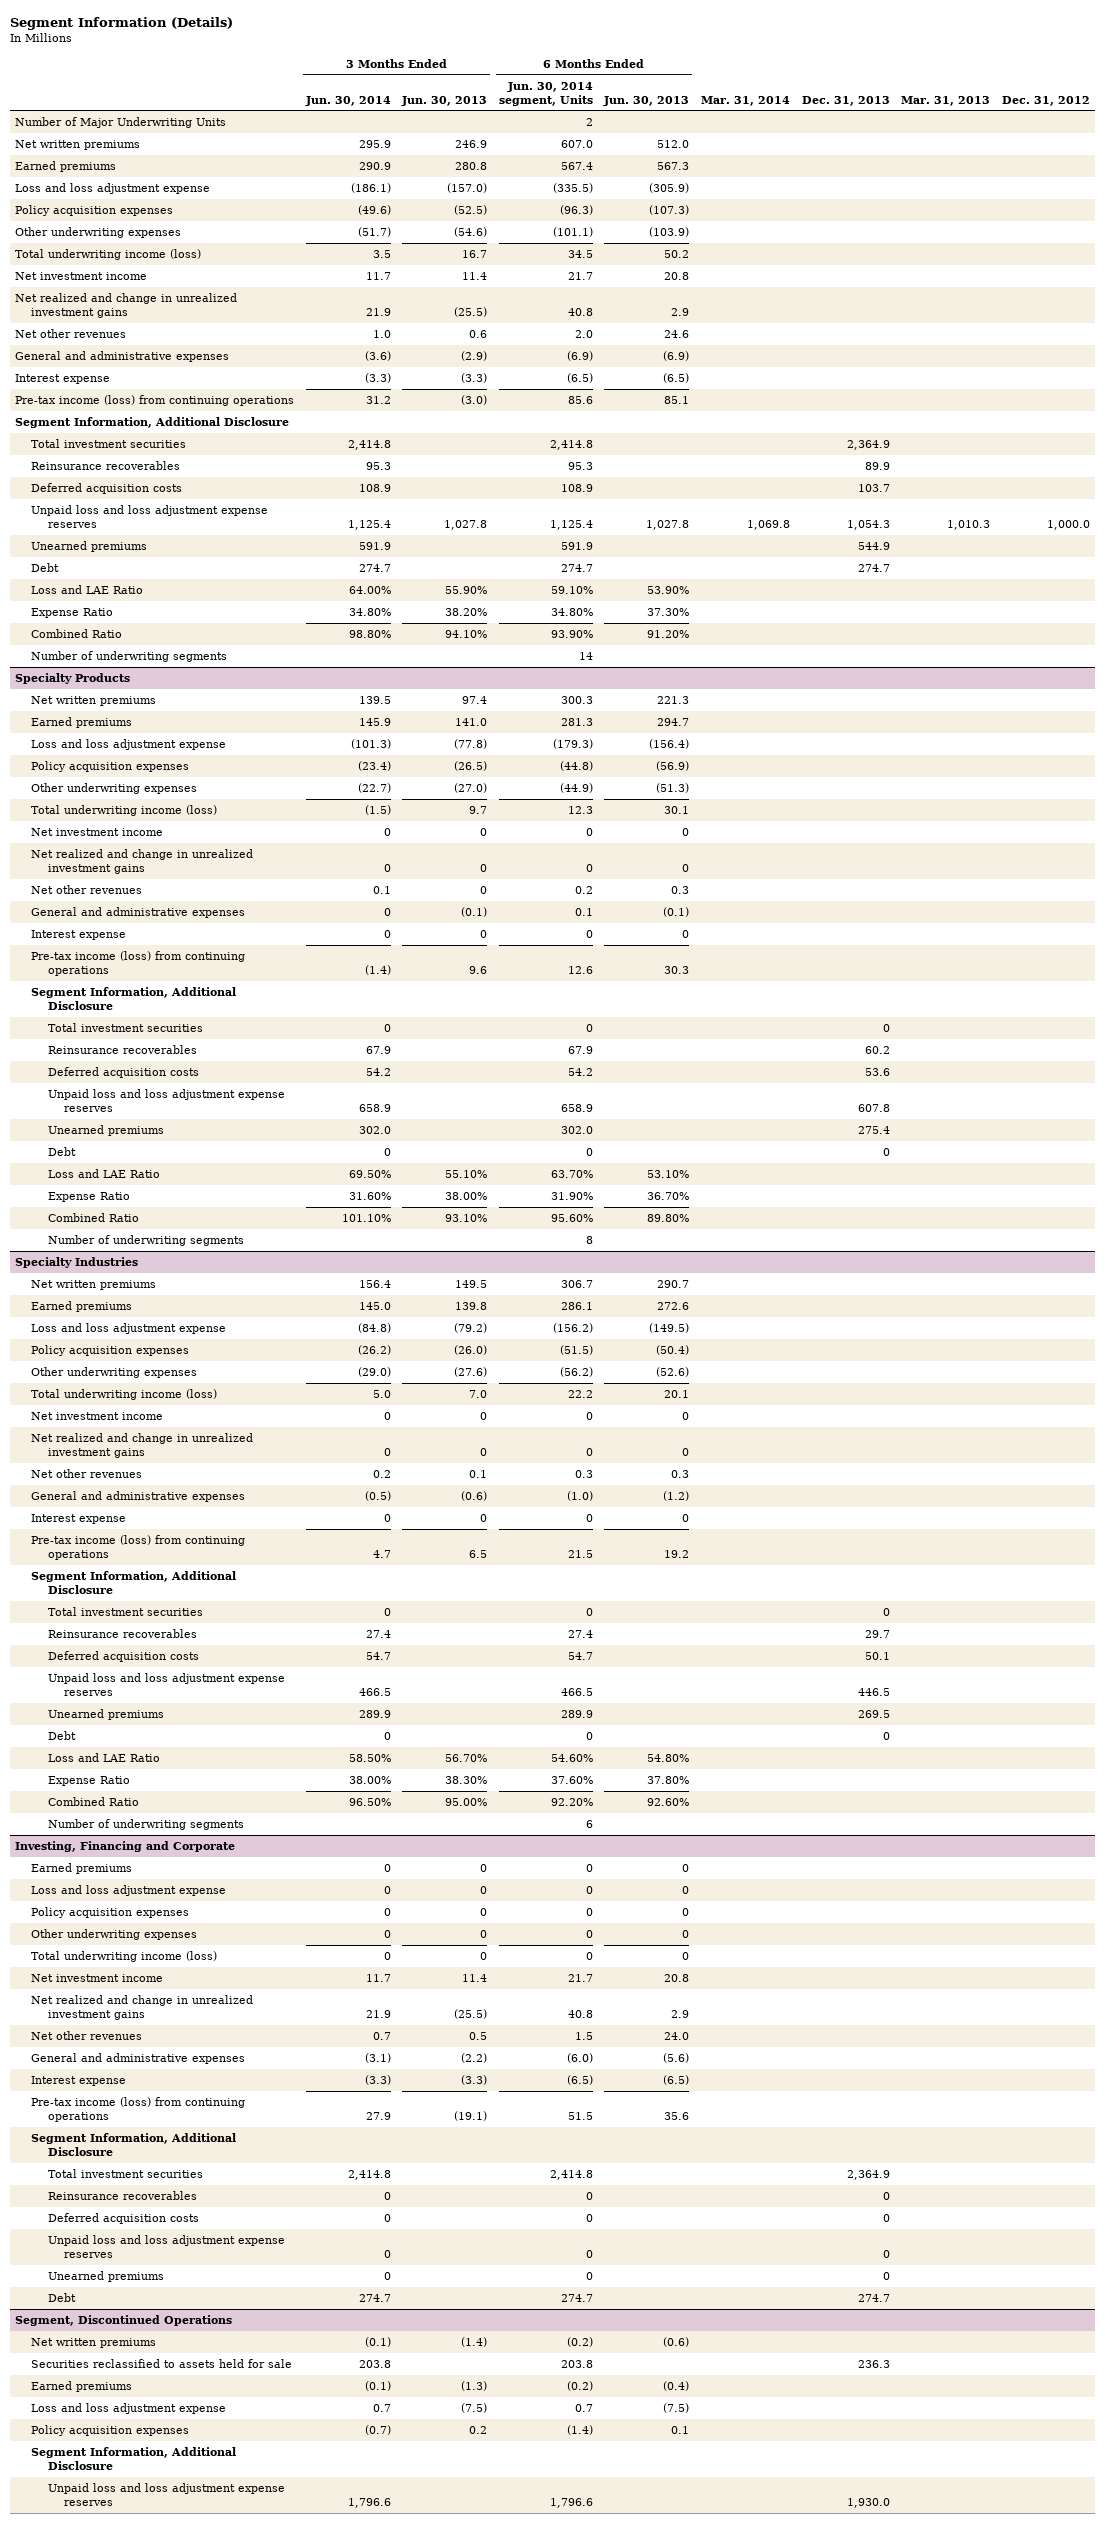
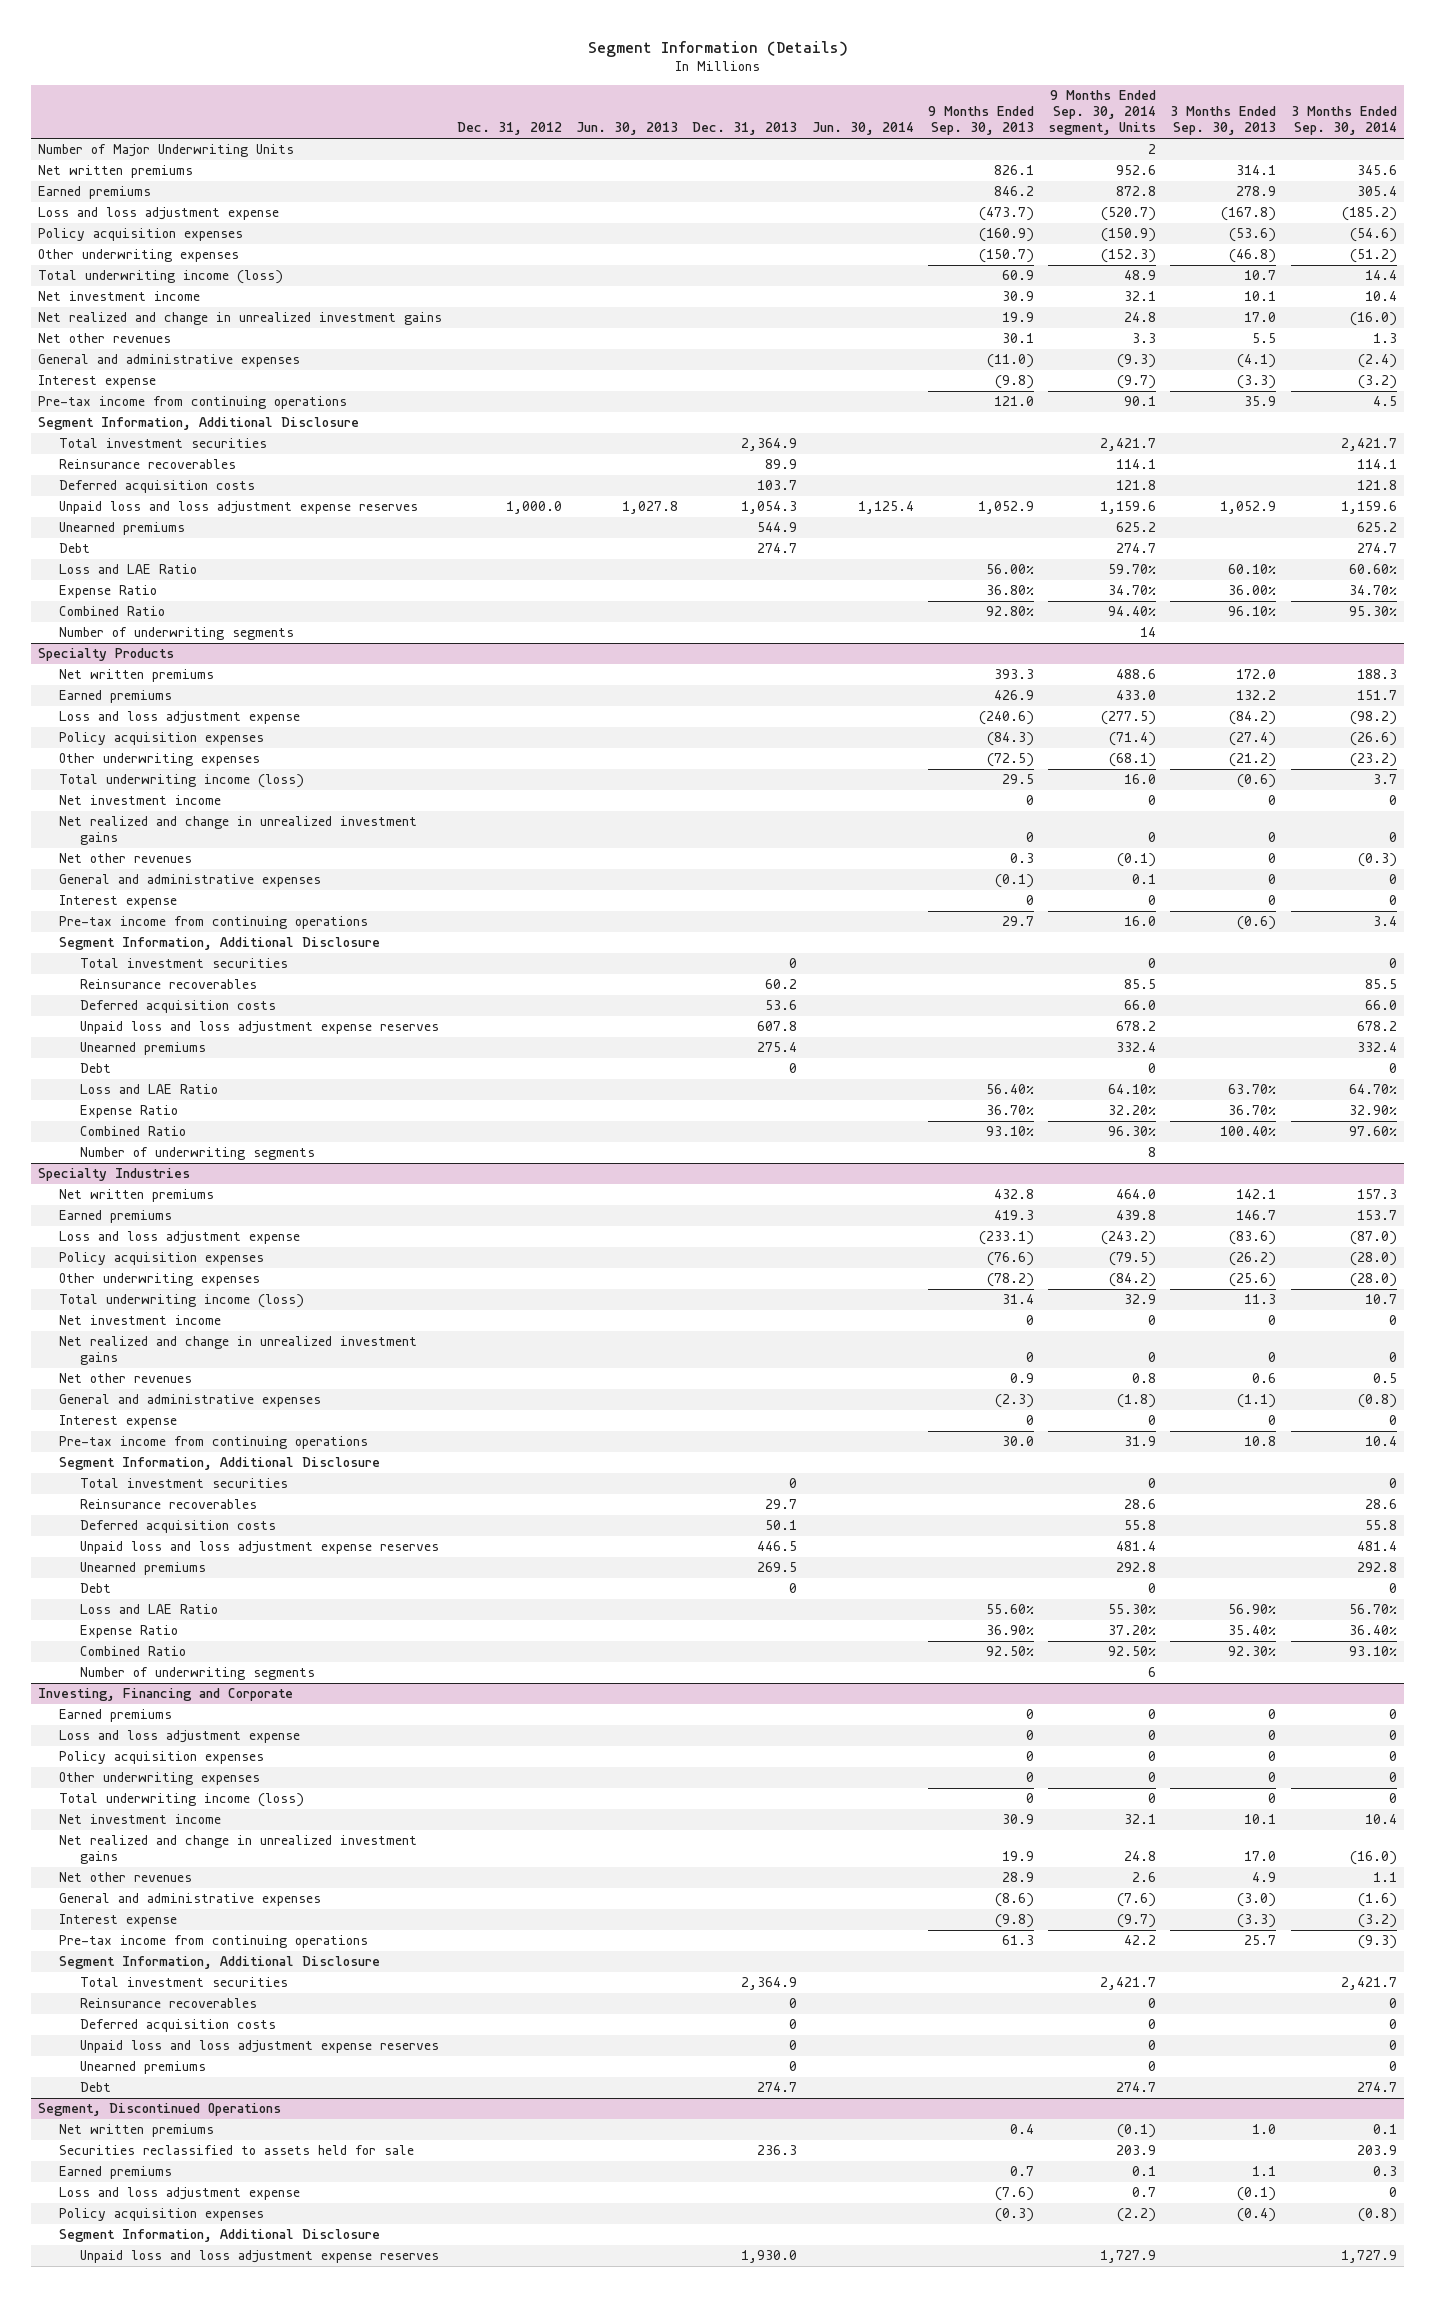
- | 3 Months Ended Jun. 30, 2014 | 3 Months Ended Jun. 30, 2013 | 6 Months Ended Jun. 30, 2014 segment, Units | 6 Months Ended Jun. 30, 2013 | Mar. 31, 2014 | Dec. 31, 2013 | Mar. 31, 2013 | Dec. 31, 2012
+ | Dec. 31, 2012 | Jun. 30, 2013 | Dec. 31, 2013 | Jun. 30, 2014 | 9 Months Ended Sep. 30, 2013 | 9 Months Ended Sep. 30, 2014 segment, Units | 3 Months Ended Sep. 30, 2013 | 3 Months Ended Sep. 30, 2014
- Pre-tax income (loss) from continuing operations | 31.2 | (3.0) | 85.6 | 85.1 | | | |
+ Pre-tax income from continuing operations | | | | | 121.0 | 90.1 | 35.9 | 4.5
@ Specialty Products
- Pre-tax income (loss) from continuing operations | (1.4) | 9.6 | 12.6 | 30.3 | | | |
+ Pre-tax income from continuing operations | | | | | 29.7 | 16.0 | (0.6) | 3.4
@ Specialty Industries
- Pre-tax income (loss) from continuing operations | 4.7 | 6.5 | 21.5 | 19.2 | | | |
+ Pre-tax income from continuing operations | | | | | 30.0 | 31.9 | 10.8 | 10.4
@ Investing, Financing and Corporate
- Pre-tax income (loss) from continuing operations | 27.9 | (19.1) | 51.5 | 35.6 | | | |
+ Pre-tax income from continuing operations | | | | | 61.3 | 42.2 | 25.7 | (9.3)

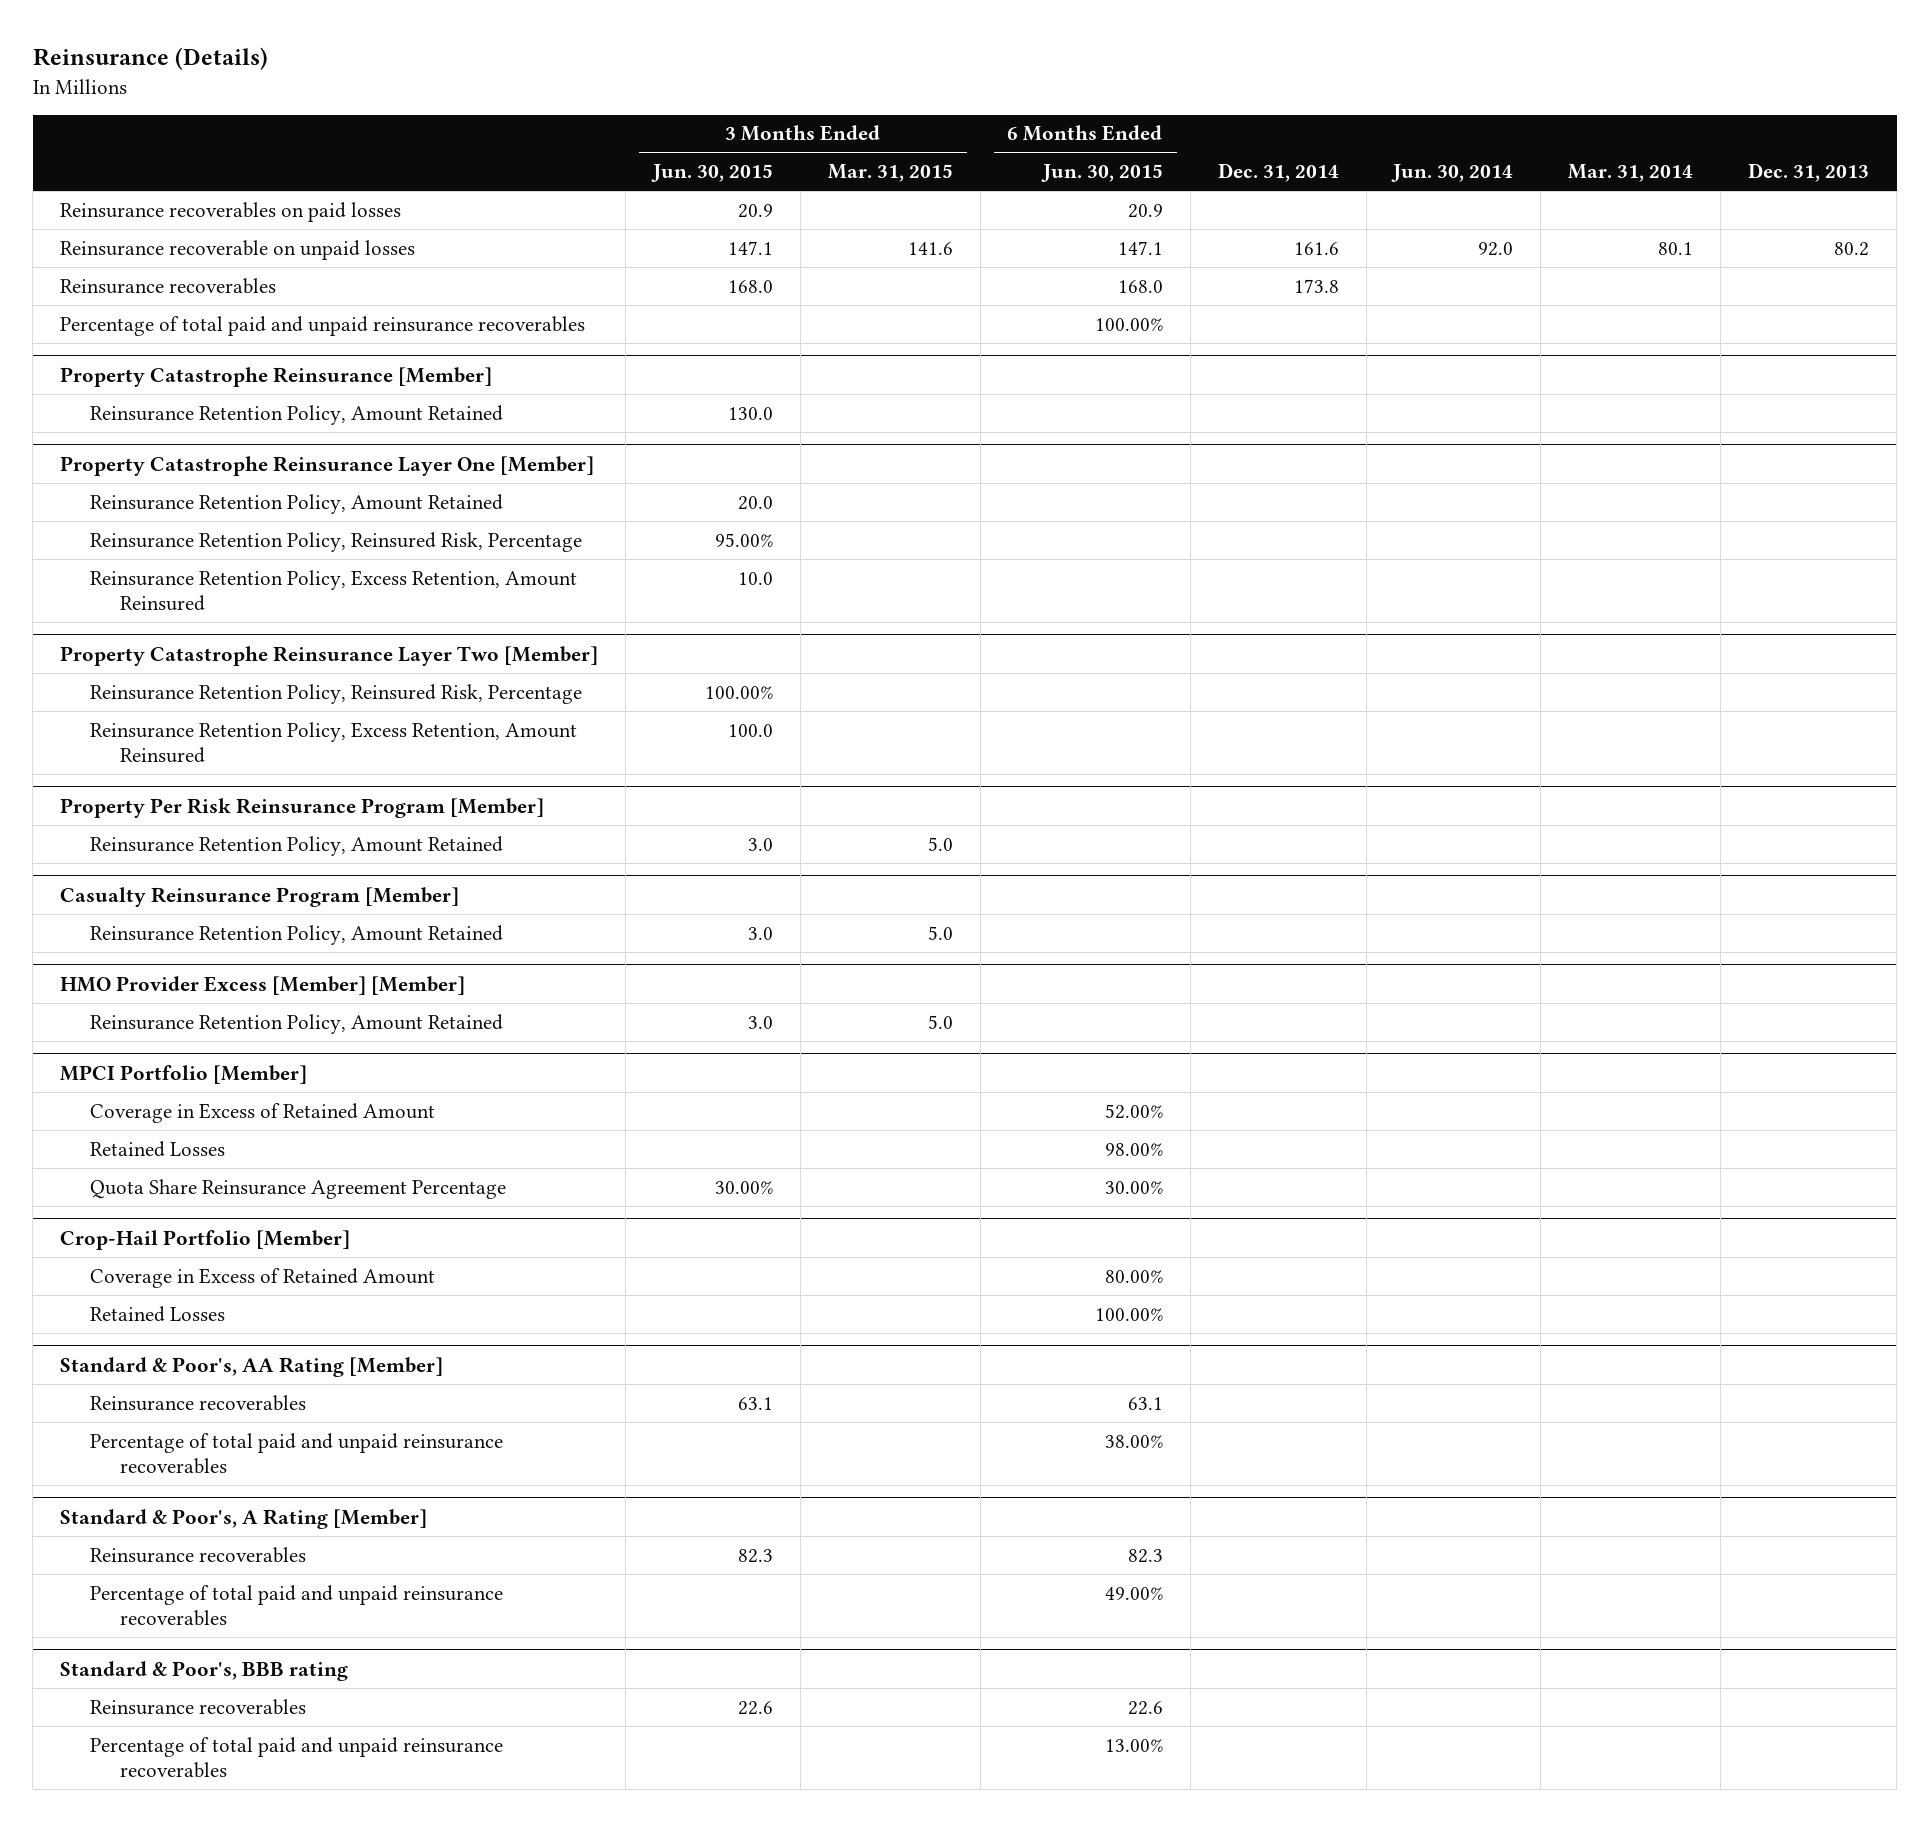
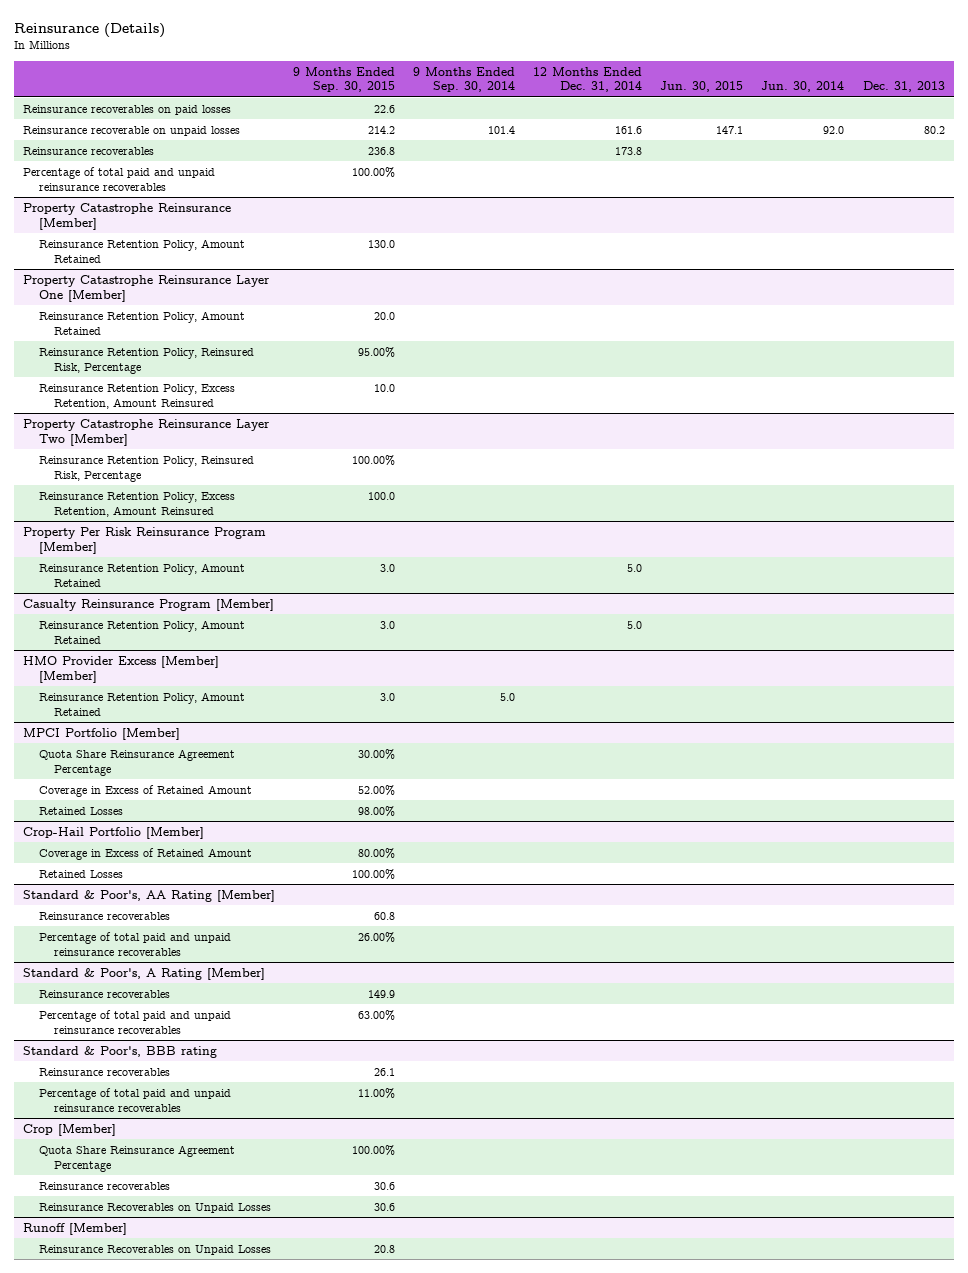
- | 3 Months Ended Jun. 30, 2015 | 3 Months Ended Mar. 31, 2015 | 6 Months Ended Jun. 30, 2015 | Dec. 31, 2014 | Jun. 30, 2014 | Mar. 31, 2014 | Dec. 31, 2013
+ | 9 Months Ended Sep. 30, 2015 | 9 Months Ended Sep. 30, 2014 | 12 Months Ended Dec. 31, 2014 | Jun. 30, 2015 | Jun. 30, 2014 | Dec. 31, 2013
@ MPCI Portfolio [Member]
moved up: Quota Share Reinsurance Agreement Percentage | 30.00% | | | | |
+ Crop [Member]
+ Quota Share Reinsurance Agreement Percentage | 100.00% | | | | |
+ Reinsurance recoverables | 30.6 | | | | |
+ Reinsurance Recoverables on Unpaid Losses | 30.6 | | | | |
+ Runoff [Member]
+ Reinsurance Recoverables on Unpaid Losses | 20.8 | | | | |

